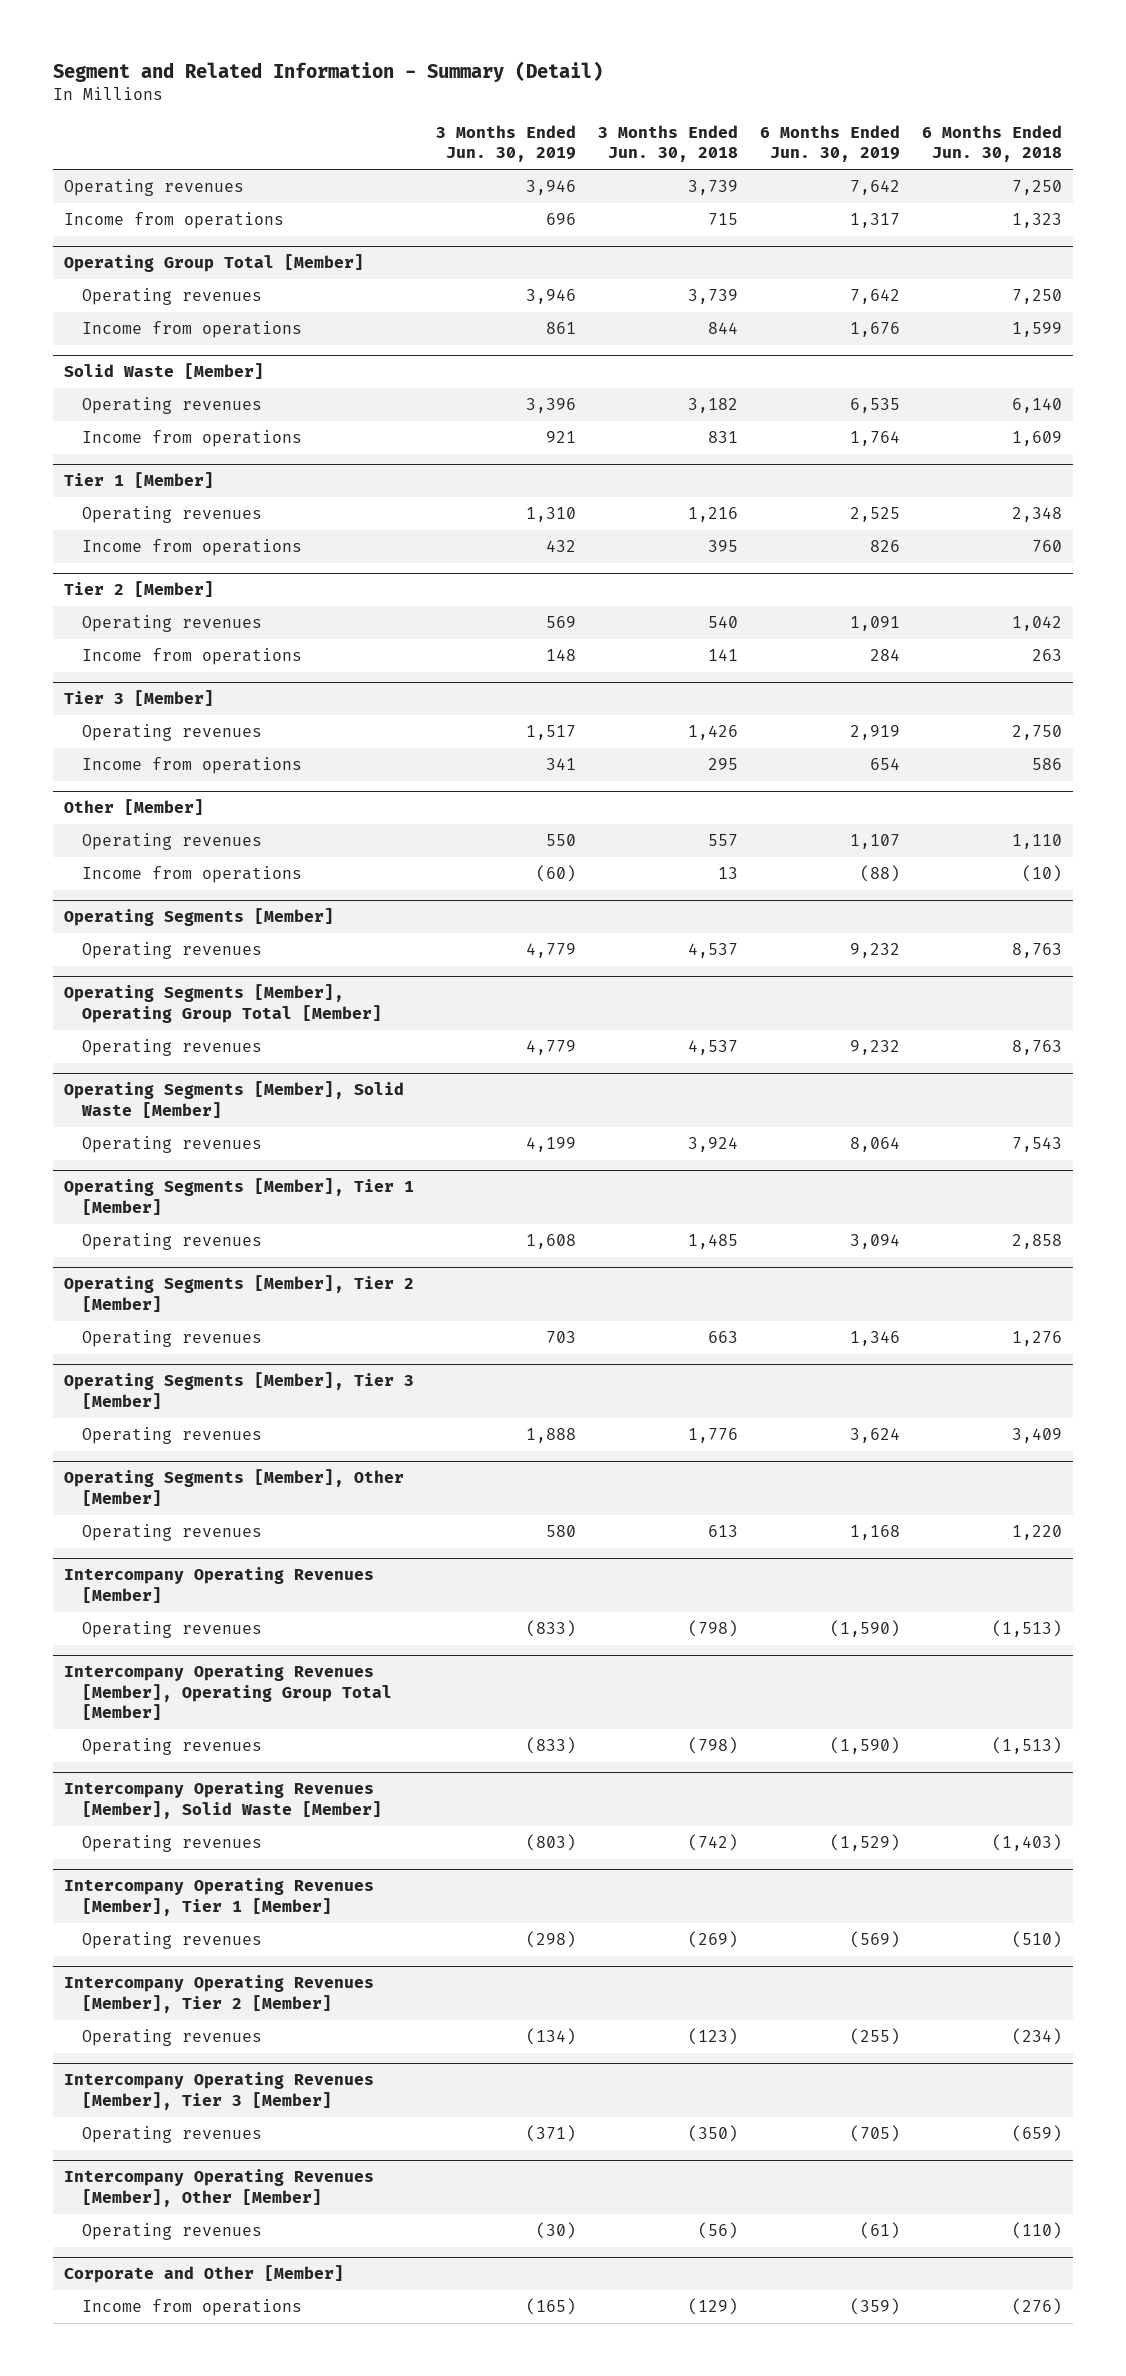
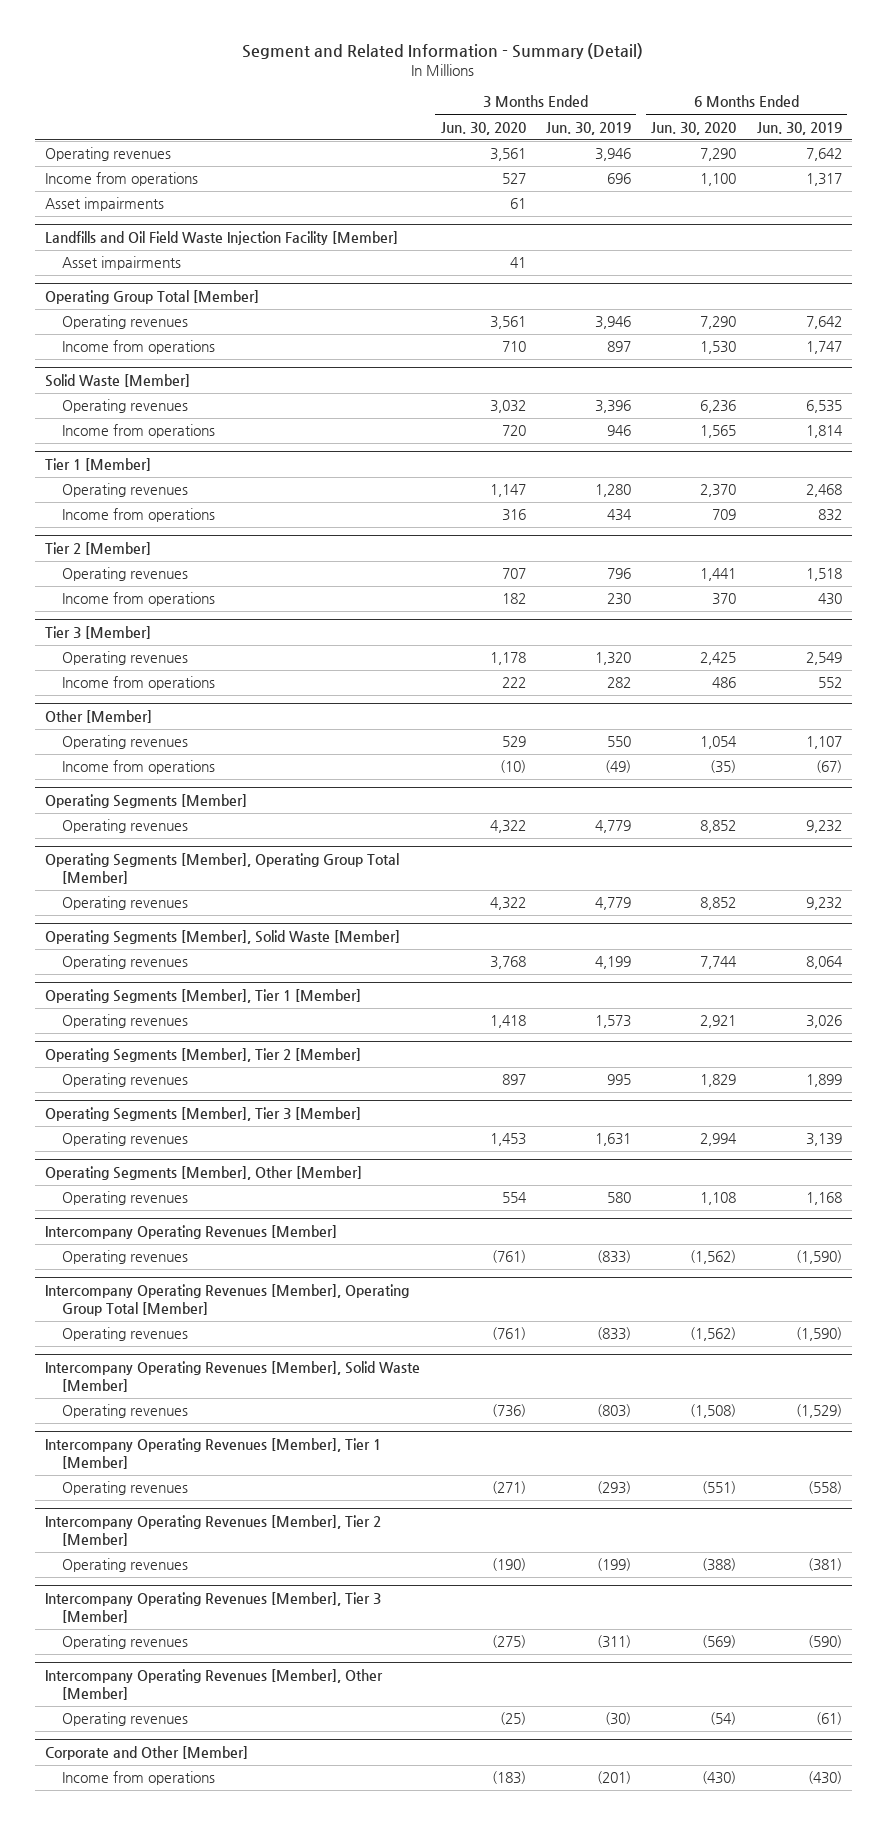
- | 3 Months Ended Jun. 30, 2019 | 3 Months Ended Jun. 30, 2018 | 6 Months Ended Jun. 30, 2019 | 6 Months Ended Jun. 30, 2018
+ | 3 Months Ended Jun. 30, 2020 | 3 Months Ended Jun. 30, 2019 | 6 Months Ended Jun. 30, 2020 | 6 Months Ended Jun. 30, 2019
+ Asset impairments | 61 | | |
+ Landfills and Oil Field Waste Injection Facility [Member]
+ Asset impairments | 41 | | |
@ Operating Group Total [Member]
- Income from operations | 861 | 844 | 1,676 | 1,599
+ Income from operations | 710 | 897 | 1,530 | 1,747
@ Solid Waste [Member]
- Income from operations | 921 | 831 | 1,764 | 1,609
+ Income from operations | 720 | 946 | 1,565 | 1,814
@ Tier 1 [Member]
- Operating revenues | 1,310 | 1,216 | 2,525 | 2,348
- Income from operations | 432 | 395 | 826 | 760
+ Operating revenues | 1,147 | 1,280 | 2,370 | 2,468
+ Income from operations | 316 | 434 | 709 | 832
@ Tier 2 [Member]
- Operating revenues | 569 | 540 | 1,091 | 1,042
- Income from operations | 148 | 141 | 284 | 263
+ Operating revenues | 707 | 796 | 1,441 | 1,518
+ Income from operations | 182 | 230 | 370 | 430
@ Tier 3 [Member]
- Operating revenues | 1,517 | 1,426 | 2,919 | 2,750
- Income from operations | 341 | 295 | 654 | 586
+ Operating revenues | 1,178 | 1,320 | 2,425 | 2,549
+ Income from operations | 222 | 282 | 486 | 552
@ Other [Member]
- Income from operations | (60) | 13 | (88) | (10)
+ Income from operations | (10) | (49) | (35) | (67)
@ Operating Segments [Member], Tier 1 [Member]
- Operating revenues | 1,608 | 1,485 | 3,094 | 2,858
+ Operating revenues | 1,418 | 1,573 | 2,921 | 3,026
@ Operating Segments [Member], Tier 2 [Member]
- Operating revenues | 703 | 663 | 1,346 | 1,276
+ Operating revenues | 897 | 995 | 1,829 | 1,899
@ Operating Segments [Member], Tier 3 [Member]
- Operating revenues | 1,888 | 1,776 | 3,624 | 3,409
+ Operating revenues | 1,453 | 1,631 | 2,994 | 3,139
@ Intercompany Operating Revenues [Member], Tier 1 [Member]
- Operating revenues | (298) | (269) | (569) | (510)
+ Operating revenues | (271) | (293) | (551) | (558)
@ Intercompany Operating Revenues [Member], Tier 2 [Member]
- Operating revenues | (134) | (123) | (255) | (234)
+ Operating revenues | (190) | (199) | (388) | (381)
@ Intercompany Operating Revenues [Member], Tier 3 [Member]
- Operating revenues | (371) | (350) | (705) | (659)
+ Operating revenues | (275) | (311) | (569) | (590)
@ Corporate and Other [Member]
- Income from operations | (165) | (129) | (359) | (276)
+ Income from operations | (183) | (201) | (430) | (430)

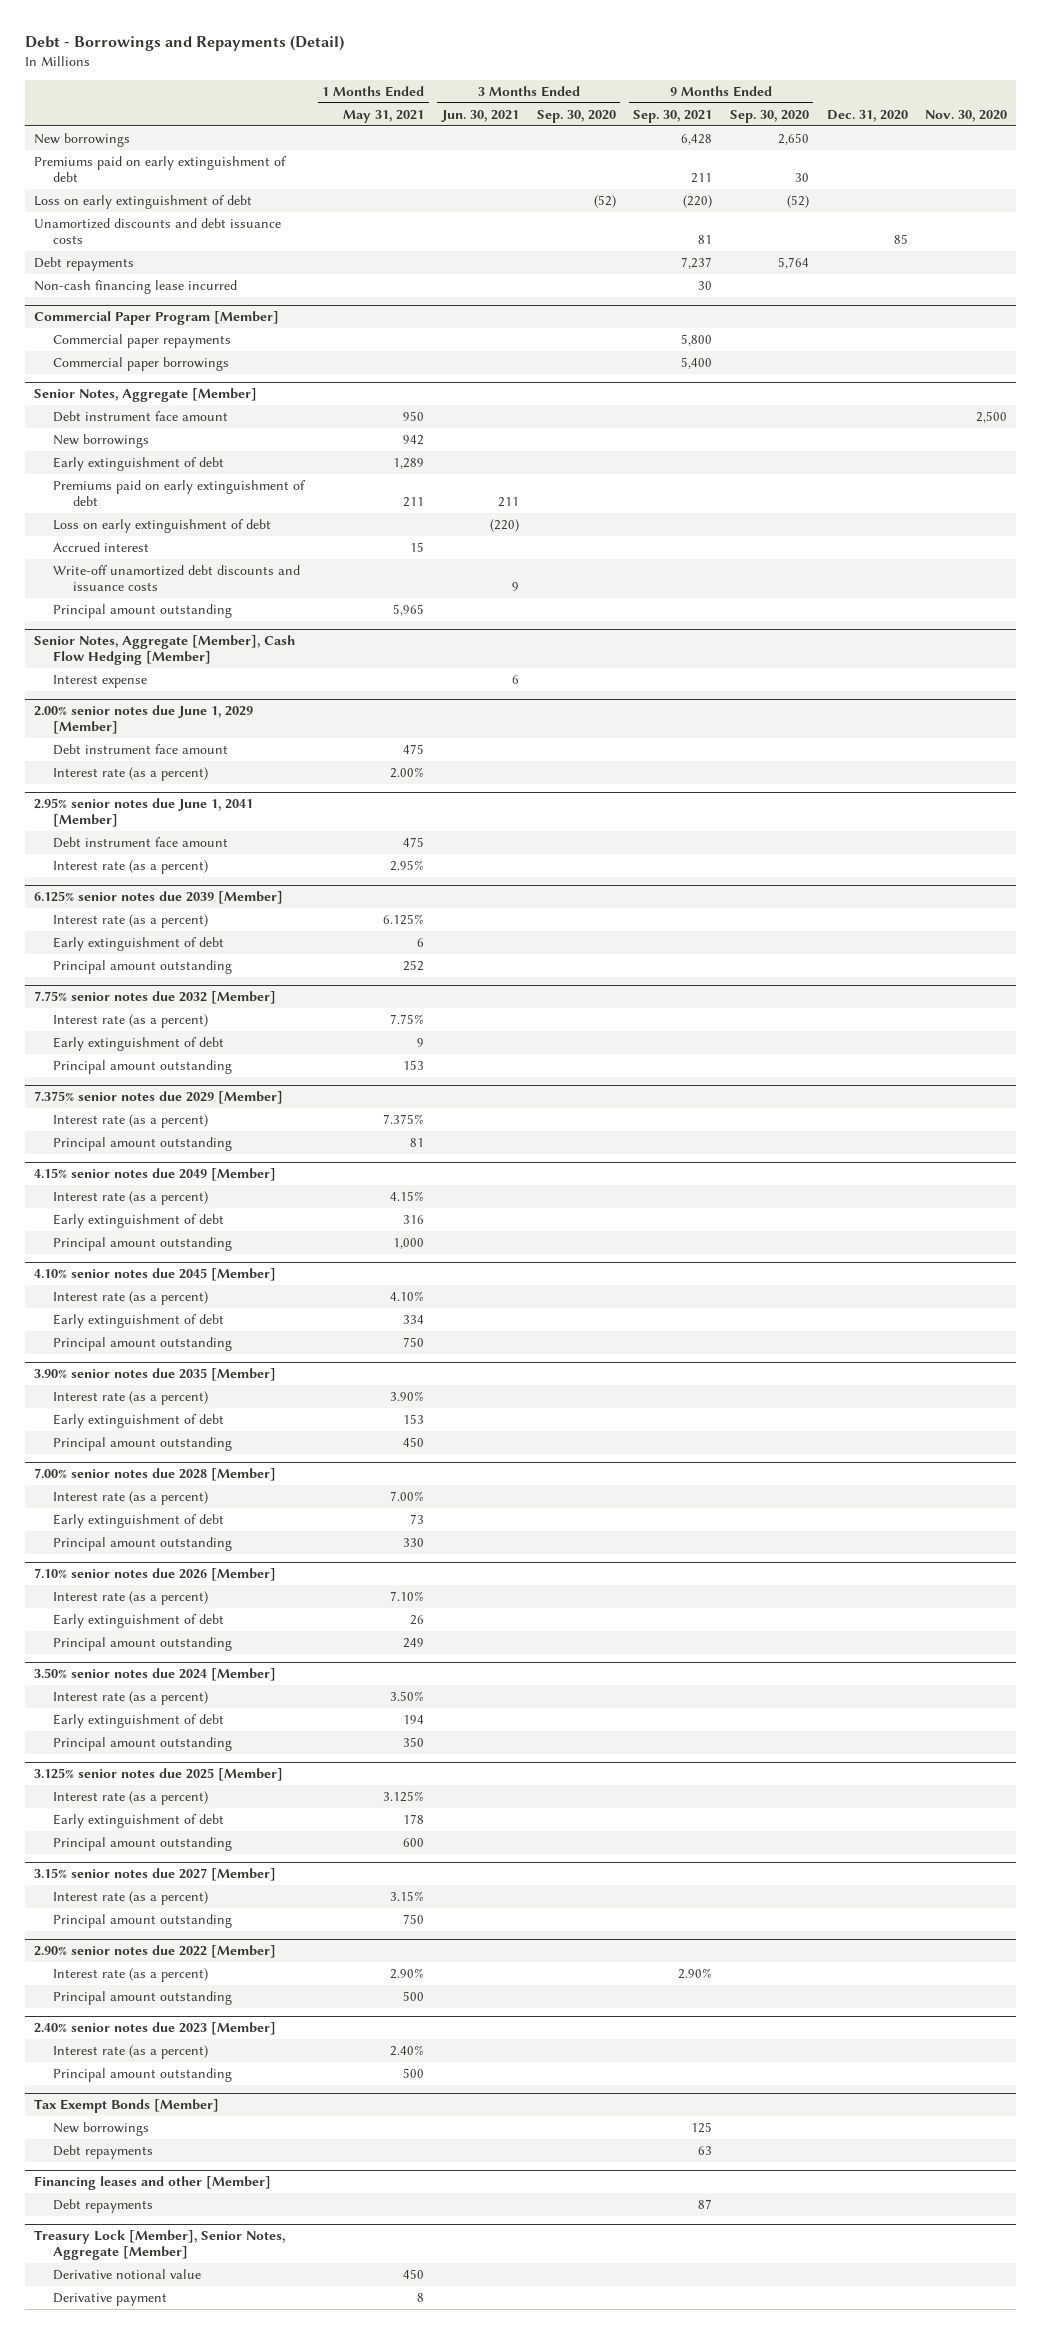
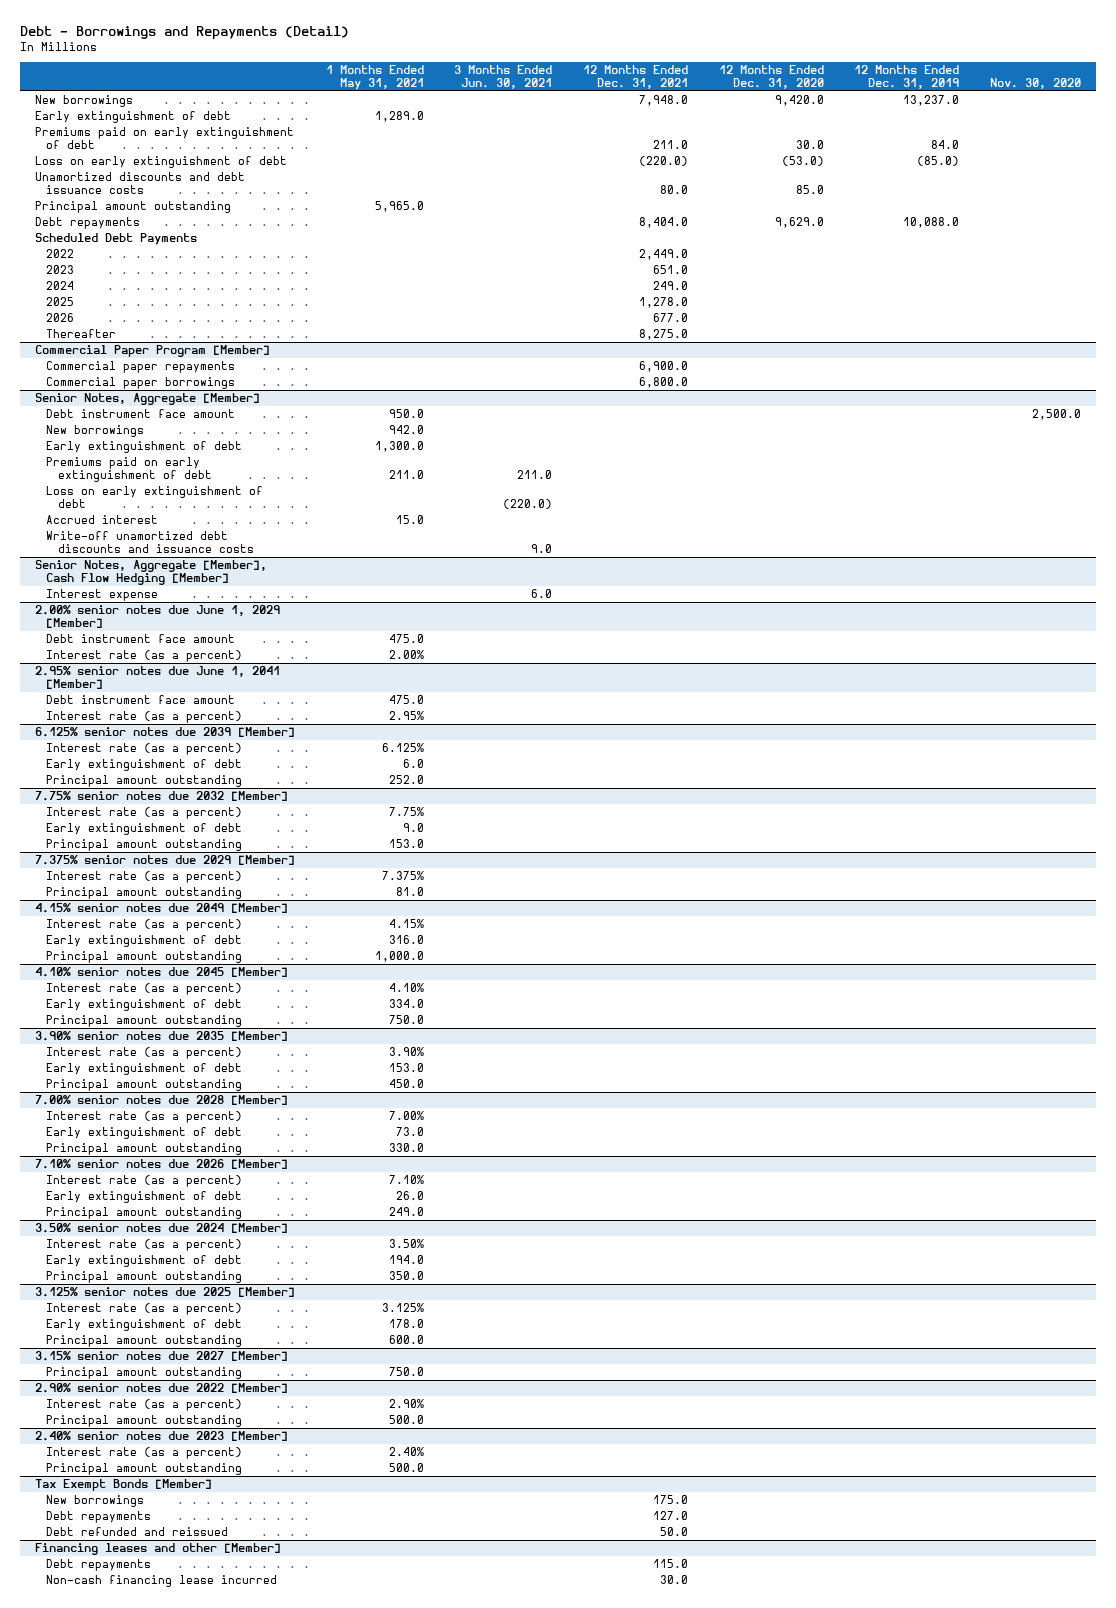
- | 1 Months Ended May 31, 2021 | 3 Months Ended Jun. 30, 2021 | 3 Months Ended Sep. 30, 2020 | 9 Months Ended Sep. 30, 2021 | 9 Months Ended Sep. 30, 2020 | Dec. 31, 2020 | Nov. 30, 2020
+ | 1 Months Ended May 31, 2021 | 3 Months Ended Jun. 30, 2021 | 12 Months Ended Dec. 31, 2021 | 12 Months Ended Dec. 31, 2020 | 12 Months Ended Dec. 31, 2019 | Nov. 30, 2020
+ Early extinguishment of debt | 1,289.0 | | | | |
+ Principal amount outstanding | 5,965.0 | | | | |
- Non-cash financing lease incurred | | | | 30 | | |
+ Scheduled Debt Payments
+ 2022 | | | 2,449.0 | | |
+ 2023 | | | 651.0 | | |
+ 2024 | | | 249.0 | | |
+ 2025 | | | 1,278.0 | | |
+ 2026 | | | 677.0 | | |
+ Thereafter | | | 8,275.0 | | |
@ Senior Notes, Aggregate [Member]
- Debt instrument face amount | 950 | | | | | | 2,500
- New borrowings | 942 | | | | | |
- Early extinguishment of debt | 1,289 | | | | | |
- Premiums paid on early extinguishment of debt | 211 | 211 | | | | |
- Loss on early extinguishment of debt | | (220) | | | | |
- Accrued interest | 15 | | | | | |
- Write-off unamortized debt discounts and issuance costs | | 9 | | | | |
- Principal amount outstanding | 5,965 | | | | | |
+ Debt instrument face amount | 950.0 | | | | | 2,500.0
+ New borrowings | 942.0 | | | | |
+ Early extinguishment of debt | 1,300.0 | | | | |
+ Premiums paid on early extinguishment of debt | 211.0 | 211.0 | | | |
+ Loss on early extinguishment of debt | | (220.0) | | | |
+ Accrued interest | 15.0 | | | | |
+ Write-off unamortized debt discounts and issuance costs | | 9.0 | | | |
@ Senior Notes, Aggregate [Member], Cash Flow Hedging [Member]
- Interest expense | | 6 | | | | |
+ Interest expense | | 6.0 | | | |
@ 2.00% senior notes due June 1, 2029 [Member]
- Debt instrument face amount | 475 | | | | | |
+ Debt instrument face amount | 475.0 | | | | |
@ 2.95% senior notes due June 1, 2041 [Member]
- Debt instrument face amount | 475 | | | | | |
+ Debt instrument face amount | 475.0 | | | | |
@ 6.125% senior notes due 2039 [Member]
- Early extinguishment of debt | 6 | | | | | |
- Principal amount outstanding | 252 | | | | | |
+ Early extinguishment of debt | 6.0 | | | | |
+ Principal amount outstanding | 252.0 | | | | |
@ 7.75% senior notes due 2032 [Member]
- Early extinguishment of debt | 9 | | | | | |
- Principal amount outstanding | 153 | | | | | |
+ Early extinguishment of debt | 9.0 | | | | |
+ Principal amount outstanding | 153.0 | | | | |
@ 7.375% senior notes due 2029 [Member]
- Principal amount outstanding | 81 | | | | | |
+ Principal amount outstanding | 81.0 | | | | |
@ 4.15% senior notes due 2049 [Member]
- Early extinguishment of debt | 316 | | | | | |
- Principal amount outstanding | 1,000 | | | | | |
+ Early extinguishment of debt | 316.0 | | | | |
+ Principal amount outstanding | 1,000.0 | | | | |
@ 4.10% senior notes due 2045 [Member]
- Early extinguishment of debt | 334 | | | | | |
- Principal amount outstanding | 750 | | | | | |
+ Early extinguishment of debt | 334.0 | | | | |
+ Principal amount outstanding | 750.0 | | | | |
@ 3.90% senior notes due 2035 [Member]
- Early extinguishment of debt | 153 | | | | | |
- Principal amount outstanding | 450 | | | | | |
+ Early extinguishment of debt | 153.0 | | | | |
+ Principal amount outstanding | 450.0 | | | | |
@ 7.00% senior notes due 2028 [Member]
- Early extinguishment of debt | 73 | | | | | |
- Principal amount outstanding | 330 | | | | | |
+ Early extinguishment of debt | 73.0 | | | | |
+ Principal amount outstanding | 330.0 | | | | |
@ 7.10% senior notes due 2026 [Member]
- Early extinguishment of debt | 26 | | | | | |
- Principal amount outstanding | 249 | | | | | |
+ Early extinguishment of debt | 26.0 | | | | |
+ Principal amount outstanding | 249.0 | | | | |
@ 3.50% senior notes due 2024 [Member]
- Early extinguishment of debt | 194 | | | | | |
- Principal amount outstanding | 350 | | | | | |
+ Early extinguishment of debt | 194.0 | | | | |
+ Principal amount outstanding | 350.0 | | | | |
@ 3.125% senior notes due 2025 [Member]
- Early extinguishment of debt | 178 | | | | | |
- Principal amount outstanding | 600 | | | | | |
+ Early extinguishment of debt | 178.0 | | | | |
+ Principal amount outstanding | 600.0 | | | | |
@ 3.15% senior notes due 2027 [Member]
- Interest rate (as a percent) | 3.15% | | | | | |
- Principal amount outstanding | 750 | | | | | |
+ Principal amount outstanding | 750.0 | | | | |
@ 2.90% senior notes due 2022 [Member]
- Principal amount outstanding | 500 | | | | | |
+ Principal amount outstanding | 500.0 | | | | |
@ 2.40% senior notes due 2023 [Member]
- Principal amount outstanding | 500 | | | | | |
+ Principal amount outstanding | 500.0 | | | | |
@ Tax Exempt Bonds [Member]
+ Debt refunded and reissued | | | 50.0 | | |
- Treasury Lock [Member], Senior Notes, Aggregate [Member]
- Derivative notional value | 450 | | | | | |
- Derivative payment | 8 | | | | | |
@ Financing leases and other [Member]
+ Non-cash financing lease incurred | | | 30.0 | | |

